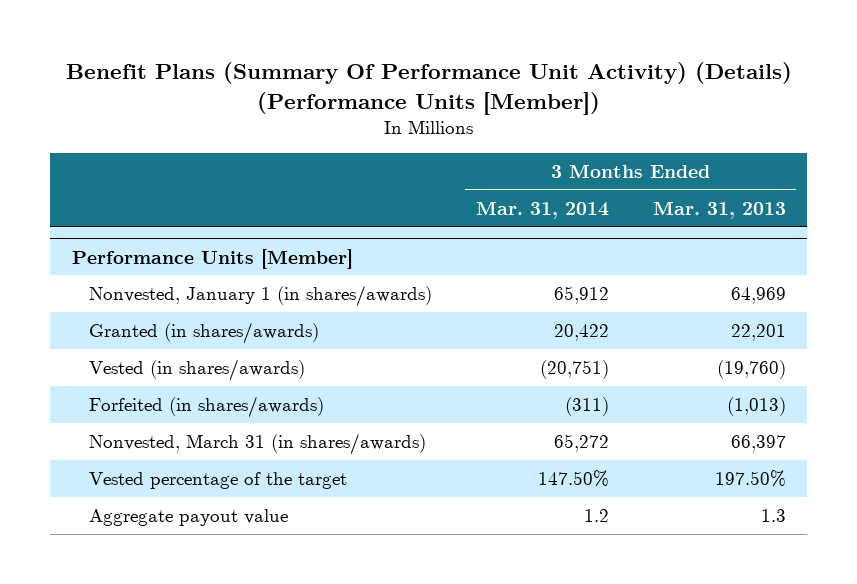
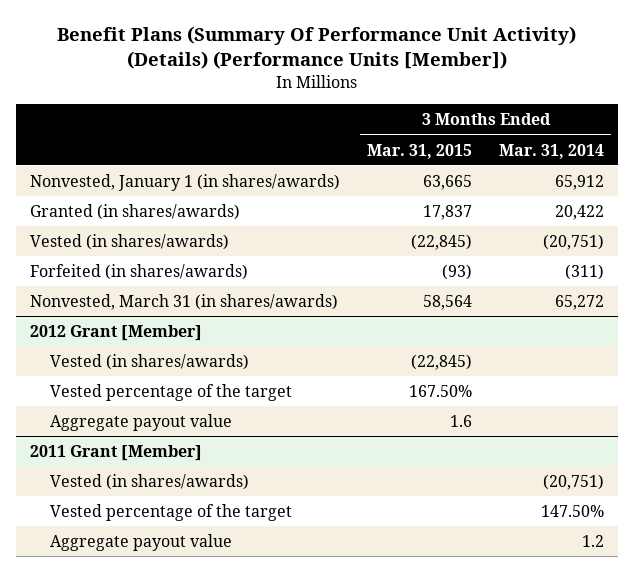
- | 3 Months Ended Mar. 31, 2014 | 3 Months Ended Mar. 31, 2013
+ | 3 Months Ended Mar. 31, 2015 | 3 Months Ended Mar. 31, 2014
- Performance Units [Member]
+ 2012 Grant [Member]
+ Vested (in shares/awards) | (22,845) |
+ Vested percentage of the target | 167.50% |
+ Aggregate payout value | 1.6 |
+ 2011 Grant [Member]
+ Vested (in shares/awards) | | (20,751)

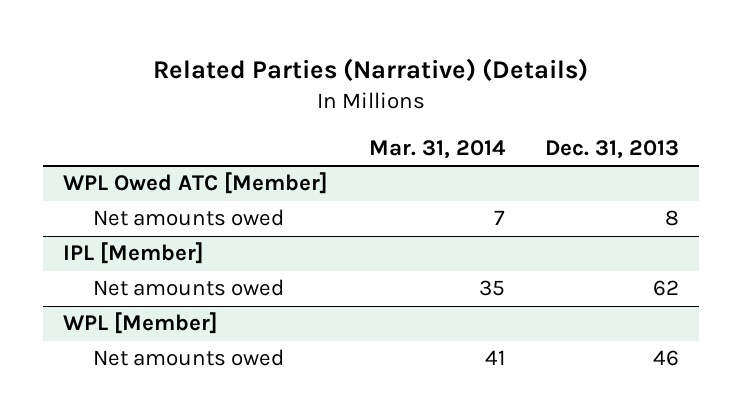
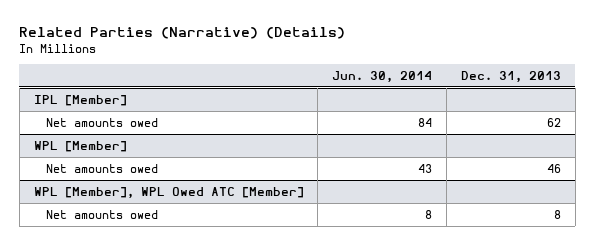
- | Mar. 31, 2014 | Dec. 31, 2013
+ | Jun. 30, 2014 | Dec. 31, 2013
- WPL Owed ATC [Member]
- Net amounts owed | 7 | 8
+ WPL [Member], WPL Owed ATC [Member]
+ Net amounts owed | 8 | 8

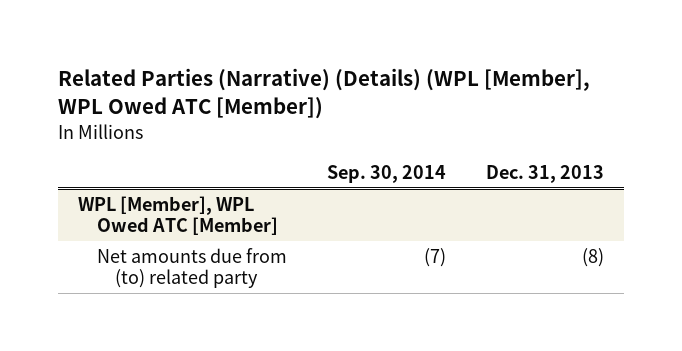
- Related Parties (Narrative) (Details)
+ Related Parties (Narrative) (Details) (WPL [Member], WPL Owed ATC [Member])
- | Jun. 30, 2014 | Dec. 31, 2013
+ | Sep. 30, 2014 | Dec. 31, 2013
- IPL [Member]
- Net amounts owed | 84 | 62
- WPL [Member]
- Net amounts owed | 43 | 46
@ WPL [Member], WPL Owed ATC [Member]
- Net amounts owed | 8 | 8
+ Net amounts due from (to) related party | (7) | (8)

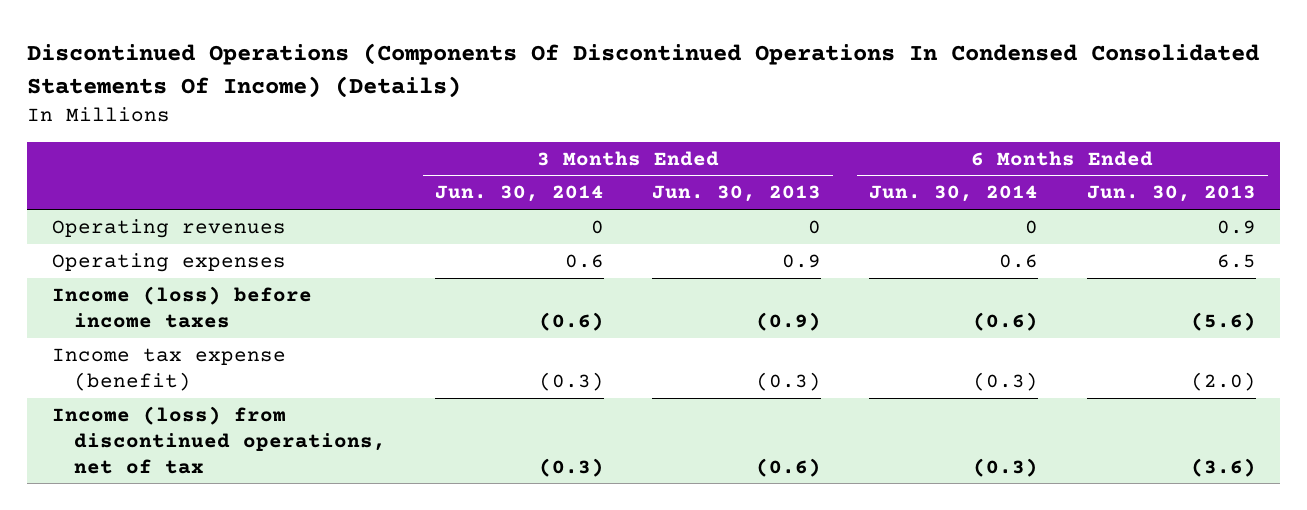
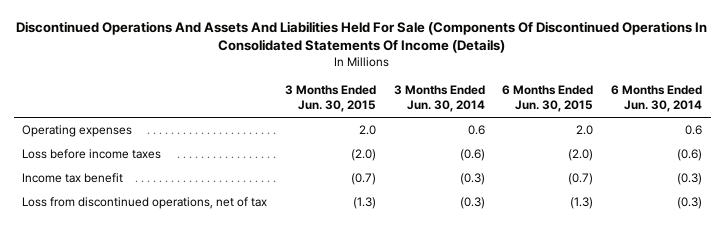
- Discontinued Operations (Components Of Discontinued Operations In Condensed Consolidated Statements Of Income) (Details)
+ Discontinued Operations And Assets And Liabilities Held For Sale (Components Of Discontinued Operations In Consolidated Statements Of Income (Details)
- | 3 Months Ended Jun. 30, 2014 | 3 Months Ended Jun. 30, 2013 | 6 Months Ended Jun. 30, 2014 | 6 Months Ended Jun. 30, 2013
+ | 3 Months Ended Jun. 30, 2015 | 3 Months Ended Jun. 30, 2014 | 6 Months Ended Jun. 30, 2015 | 6 Months Ended Jun. 30, 2014
- Operating revenues | 0 | 0 | 0 | 0.9
- Income (loss) before income taxes | (0.6) | (0.9) | (0.6) | (5.6)
- Income tax expense (benefit) | (0.3) | (0.3) | (0.3) | (2.0)
- Income (loss) from discontinued operations, net of tax | (0.3) | (0.6) | (0.3) | (3.6)
+ Loss before income taxes | (2.0) | (0.6) | (2.0) | (0.6)
+ Income tax benefit | (0.7) | (0.3) | (0.7) | (0.3)
+ Loss from discontinued operations, net of tax | (1.3) | (0.3) | (1.3) | (0.3)

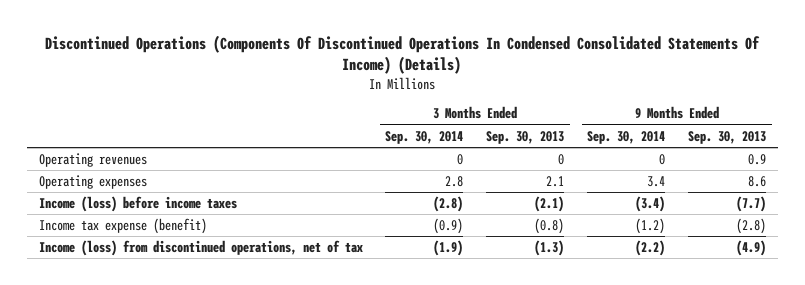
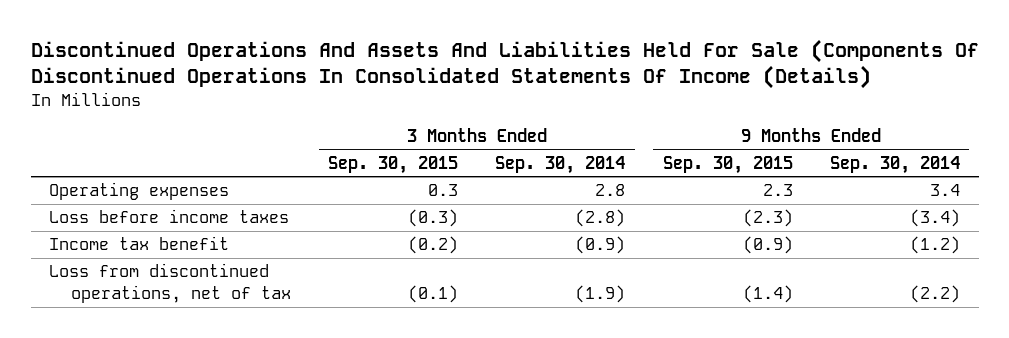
- Discontinued Operations (Components Of Discontinued Operations In Condensed Consolidated Statements Of Income) (Details)
+ Discontinued Operations And Assets And Liabilities Held For Sale (Components Of Discontinued Operations In Consolidated Statements Of Income (Details)
- | 3 Months Ended Sep. 30, 2014 | 3 Months Ended Sep. 30, 2013 | 9 Months Ended Sep. 30, 2014 | 9 Months Ended Sep. 30, 2013
+ | 3 Months Ended Sep. 30, 2015 | 3 Months Ended Sep. 30, 2014 | 9 Months Ended Sep. 30, 2015 | 9 Months Ended Sep. 30, 2014
- Operating revenues | 0 | 0 | 0 | 0.9
- Income (loss) before income taxes | (2.8) | (2.1) | (3.4) | (7.7)
- Income tax expense (benefit) | (0.9) | (0.8) | (1.2) | (2.8)
- Income (loss) from discontinued operations, net of tax | (1.9) | (1.3) | (2.2) | (4.9)
+ Loss before income taxes | (0.3) | (2.8) | (2.3) | (3.4)
+ Income tax benefit | (0.2) | (0.9) | (0.9) | (1.2)
+ Loss from discontinued operations, net of tax | (0.1) | (1.9) | (1.4) | (2.2)

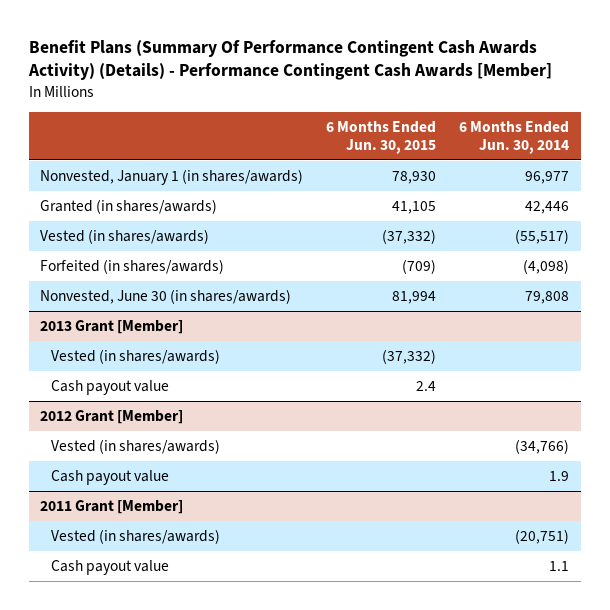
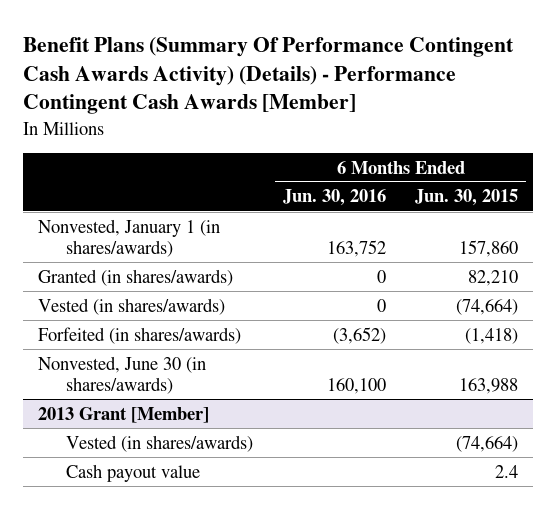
- | 6 Months Ended Jun. 30, 2015 | 6 Months Ended Jun. 30, 2014
+ | 6 Months Ended Jun. 30, 2016 | 6 Months Ended Jun. 30, 2015
- Nonvested, January 1 (in shares/awards) | 78,930 | 96,977
- Granted (in shares/awards) | 41,105 | 42,446
- Vested (in shares/awards) | (37,332) | (55,517)
- Forfeited (in shares/awards) | (709) | (4,098)
- Nonvested, June 30 (in shares/awards) | 81,994 | 79,808
+ Nonvested, January 1 (in shares/awards) | 163,752 | 157,860
+ Granted (in shares/awards) | 0 | 82,210
+ Vested (in shares/awards) | 0 | (74,664)
+ Forfeited (in shares/awards) | (3,652) | (1,418)
+ Nonvested, June 30 (in shares/awards) | 160,100 | 163,988
@ 2013 Grant [Member]
- Vested (in shares/awards) | (37,332) |
+ Vested (in shares/awards) | | (74,664)
- 2012 Grant [Member]
- Vested (in shares/awards) | | (34,766)
- Cash payout value | | 1.9
- 2011 Grant [Member]
- Vested (in shares/awards) | | (20,751)
- Cash payout value | | 1.1

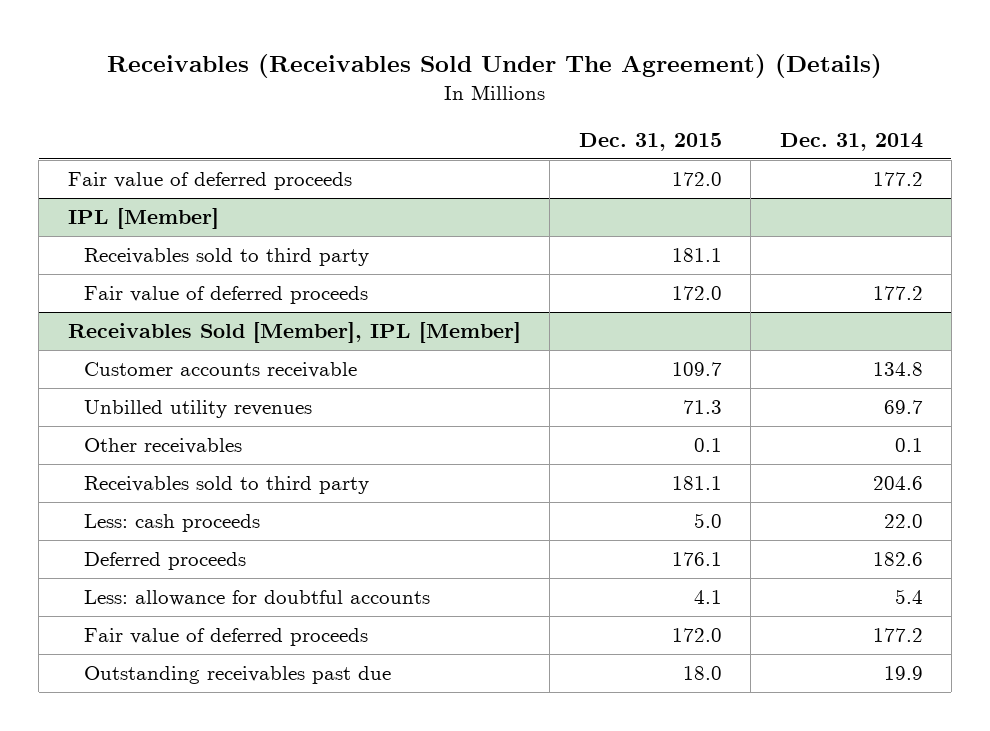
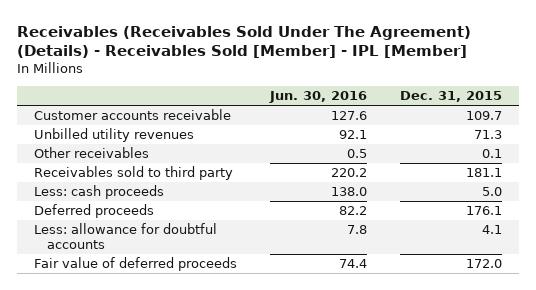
- Receivables (Receivables Sold Under The Agreement) (Details)
+ Receivables (Receivables Sold Under The Agreement) (Details) - Receivables Sold [Member] - IPL [Member]
- | Dec. 31, 2015 | Dec. 31, 2014
+ | Jun. 30, 2016 | Dec. 31, 2015
- Fair value of deferred proceeds | 172.0 | 177.2
- IPL [Member]
- Receivables sold to third party | 181.1 |
- Fair value of deferred proceeds | 172.0 | 177.2
- Receivables Sold [Member], IPL [Member]
- Outstanding receivables past due | 18.0 | 19.9

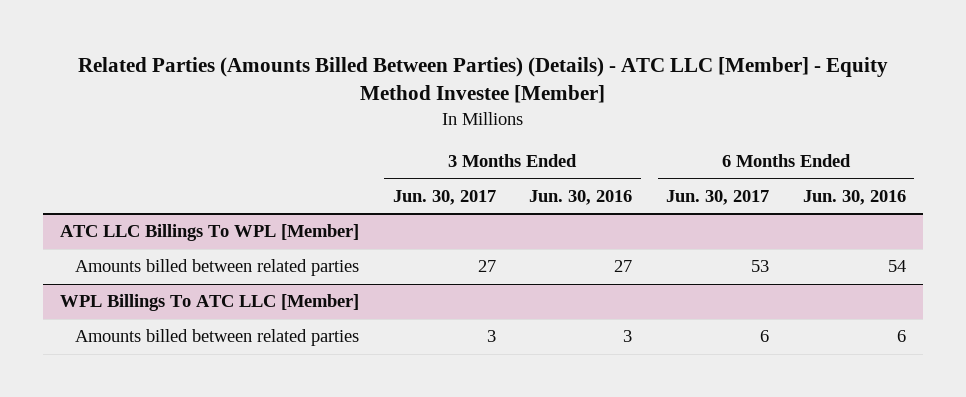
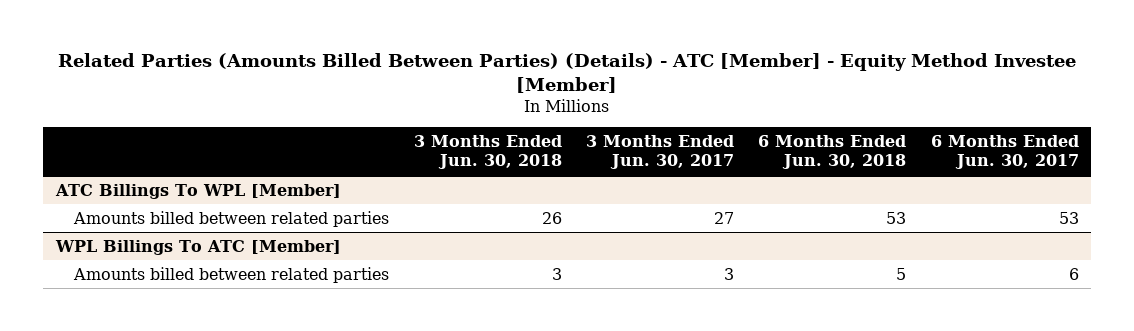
- Related Parties (Amounts Billed Between Parties) (Details) - ATC LLC [Member] - Equity Method Investee [Member]
+ Related Parties (Amounts Billed Between Parties) (Details) - ATC [Member] - Equity Method Investee [Member]
- | 3 Months Ended Jun. 30, 2017 | 3 Months Ended Jun. 30, 2016 | 6 Months Ended Jun. 30, 2017 | 6 Months Ended Jun. 30, 2016
+ | 3 Months Ended Jun. 30, 2018 | 3 Months Ended Jun. 30, 2017 | 6 Months Ended Jun. 30, 2018 | 6 Months Ended Jun. 30, 2017
- ATC LLC Billings To WPL [Member]
+ ATC Billings To WPL [Member]
- WPL Billings To ATC LLC [Member]
+ WPL Billings To ATC [Member]

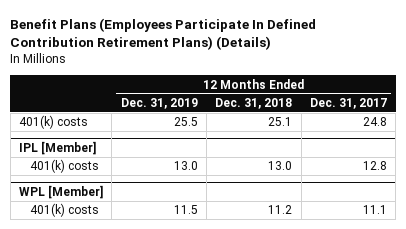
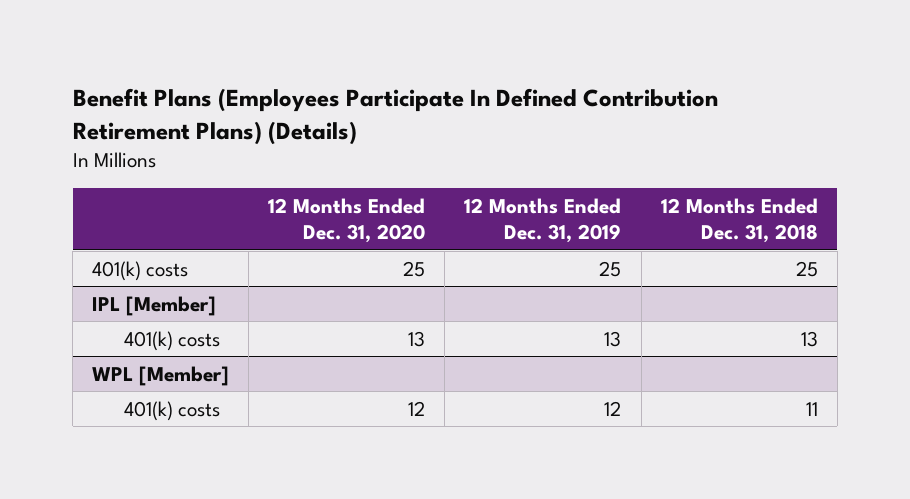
- | 12 Months Ended Dec. 31, 2019 | 12 Months Ended Dec. 31, 2018 | 12 Months Ended Dec. 31, 2017
+ | 12 Months Ended Dec. 31, 2020 | 12 Months Ended Dec. 31, 2019 | 12 Months Ended Dec. 31, 2018
- 401(k) costs | 25.5 | 25.1 | 24.8
+ 401(k) costs | 25 | 25 | 25
@ IPL [Member]
- 401(k) costs | 13.0 | 13.0 | 12.8
+ 401(k) costs | 13 | 13 | 13
@ WPL [Member]
- 401(k) costs | 11.5 | 11.2 | 11.1
+ 401(k) costs | 12 | 12 | 11

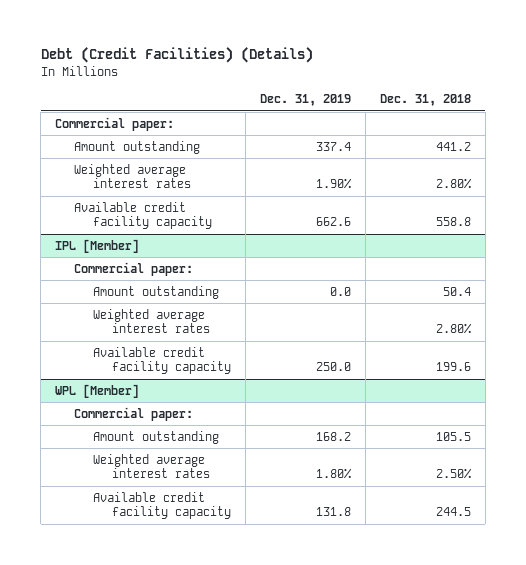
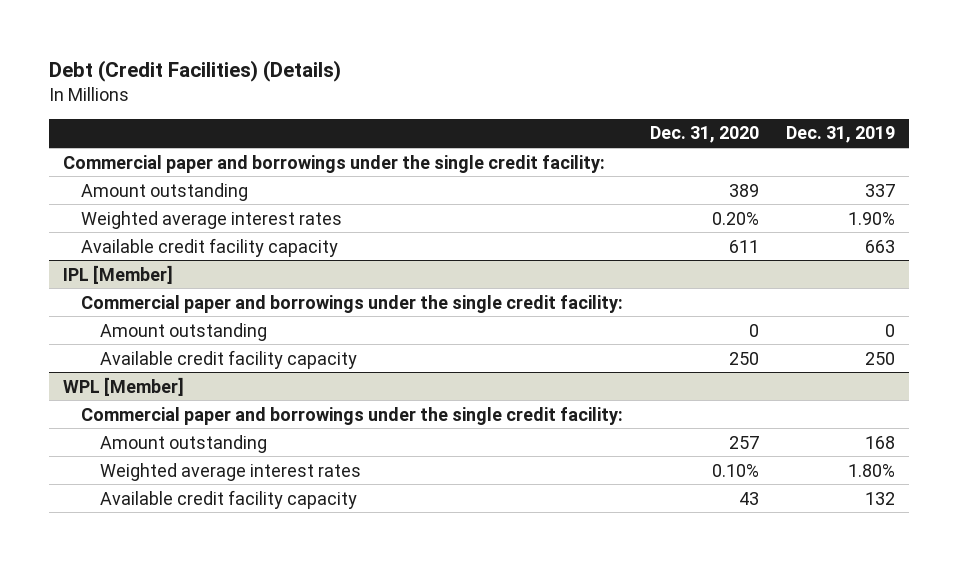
- | Dec. 31, 2019 | Dec. 31, 2018
+ | Dec. 31, 2020 | Dec. 31, 2019
- Commercial paper:
- Amount outstanding | 337.4 | 441.2
+ Commercial paper and borrowings under the single credit facility:
+ Amount outstanding | 389 | 337
- Available credit facility capacity | 662.6 | 558.8
+ Available credit facility capacity | 611 | 663
@ IPL [Member]
- Commercial paper:
- Amount outstanding | 0.0 | 50.4
- Weighted average interest rates | | 2.80%
- Available credit facility capacity | 250.0 | 199.6
+ Commercial paper and borrowings under the single credit facility:
+ Amount outstanding | 0 | 0
+ Available credit facility capacity | 250 | 250
@ WPL [Member]
- Commercial paper:
- Amount outstanding | 168.2 | 105.5
+ Commercial paper and borrowings under the single credit facility:
+ Amount outstanding | 257 | 168
- Available credit facility capacity | 131.8 | 244.5
+ Available credit facility capacity | 43 | 132

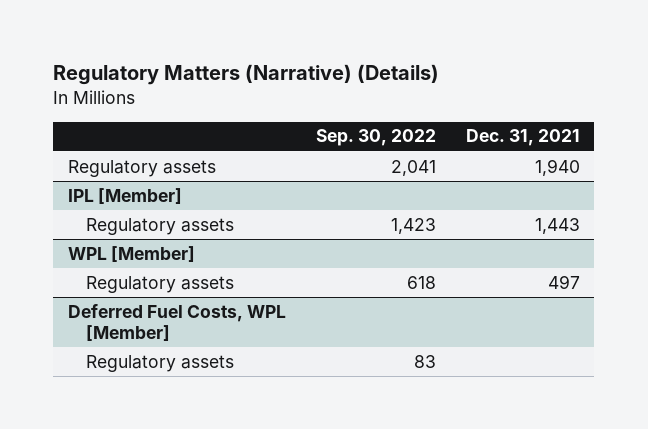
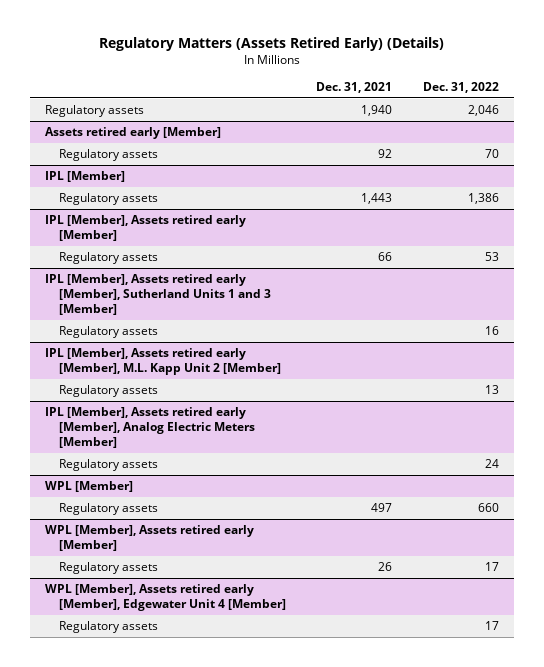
- Regulatory Matters (Narrative) (Details)
+ Regulatory Matters (Assets Retired Early) (Details)
- | Sep. 30, 2022 | Dec. 31, 2021
+ | Dec. 31, 2021 | Dec. 31, 2022
+ Assets retired early [Member]
+ Regulatory assets | 92 | 70
+ IPL [Member], Assets retired early [Member]
+ Regulatory assets | 66 | 53
+ IPL [Member], Assets retired early [Member], Sutherland Units 1 and 3 [Member]
+ Regulatory assets | | 16
+ IPL [Member], Assets retired early [Member], M.L. Kapp Unit 2 [Member]
+ Regulatory assets | | 13
+ IPL [Member], Assets retired early [Member], Analog Electric Meters [Member]
+ Regulatory assets | | 24
- Deferred Fuel Costs, WPL [Member]
+ WPL [Member], Assets retired early [Member]
+ Regulatory assets | 26 | 17
+ WPL [Member], Assets retired early [Member], Edgewater Unit 4 [Member]

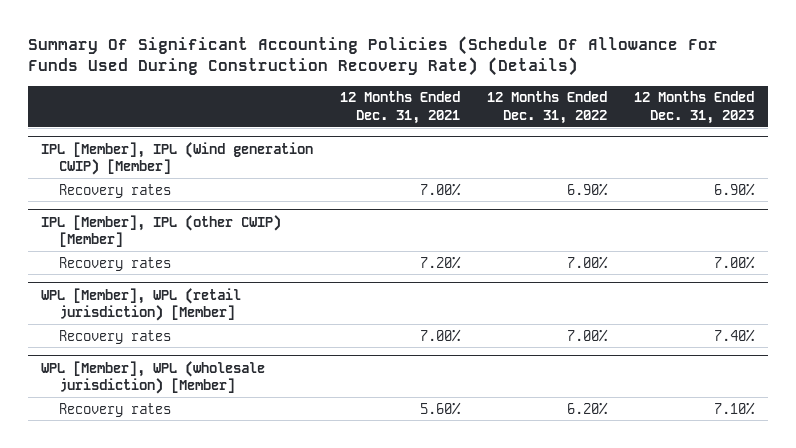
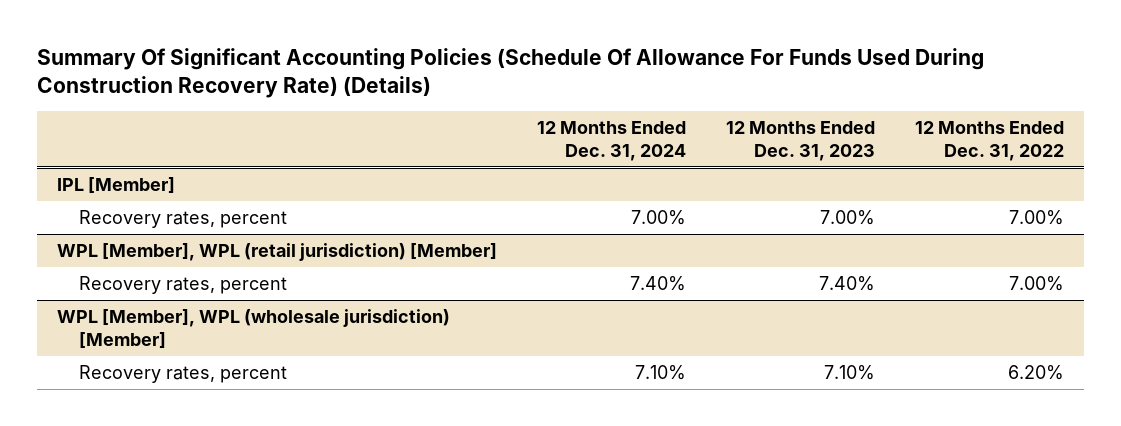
- | 12 Months Ended Dec. 31, 2021 | 12 Months Ended Dec. 31, 2022 | 12 Months Ended Dec. 31, 2023
+ | 12 Months Ended Dec. 31, 2024 | 12 Months Ended Dec. 31, 2023 | 12 Months Ended Dec. 31, 2022
- IPL [Member], IPL (Wind generation CWIP) [Member]
- Recovery rates | 7.00% | 6.90% | 6.90%
- IPL [Member], IPL (other CWIP) [Member]
- Recovery rates | 7.20% | 7.00% | 7.00%
+ IPL [Member]
+ Recovery rates, percent | 7.00% | 7.00% | 7.00%
@ WPL [Member], WPL (retail jurisdiction) [Member]
- Recovery rates | 7.00% | 7.00% | 7.40%
+ Recovery rates, percent | 7.40% | 7.40% | 7.00%
@ WPL [Member], WPL (wholesale jurisdiction) [Member]
- Recovery rates | 5.60% | 6.20% | 7.10%
+ Recovery rates, percent | 7.10% | 7.10% | 6.20%

